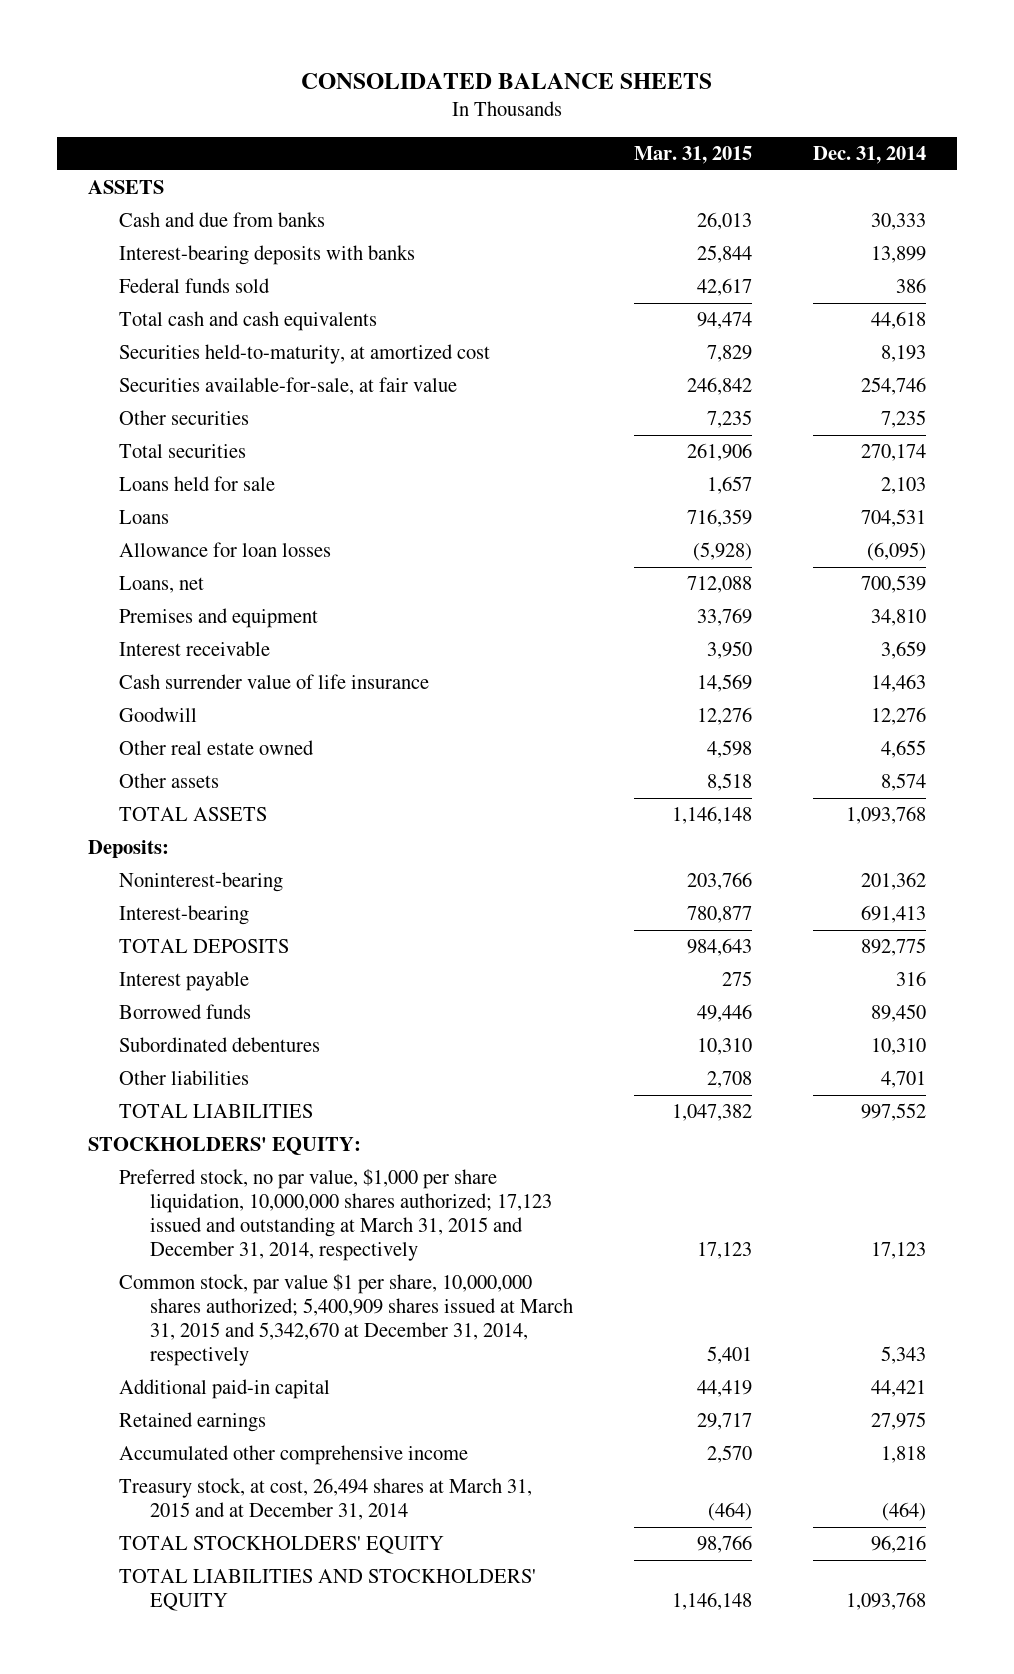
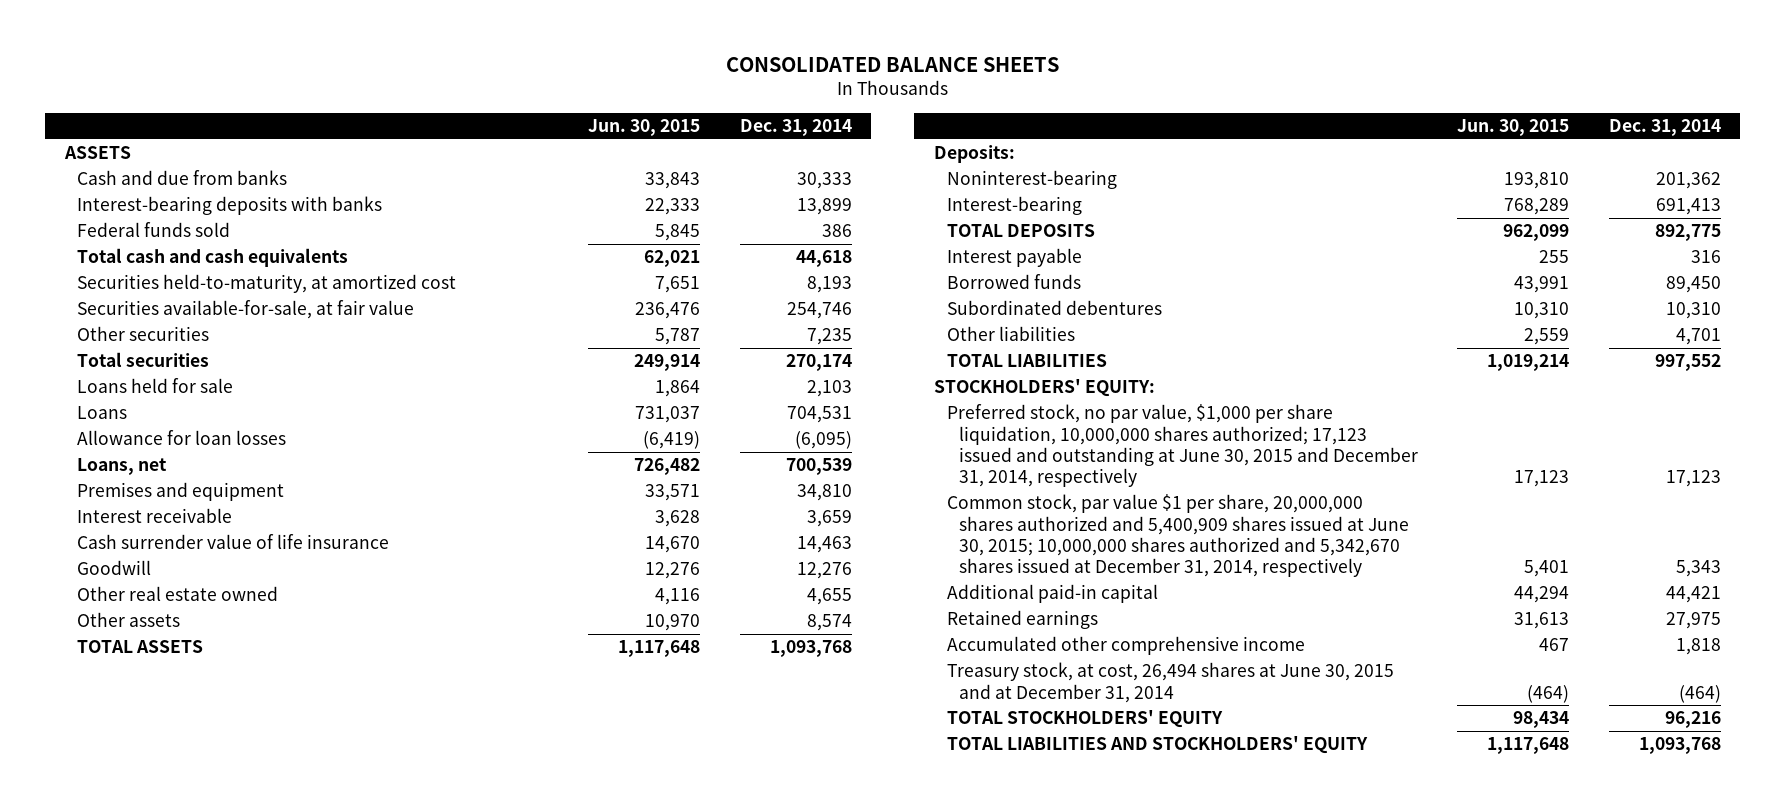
- | Mar. 31, 2015 | Dec. 31, 2014
+ | Jun. 30, 2015 | Dec. 31, 2014
- Preferred stock, no par value, $1,000 per share liquidation, 10,000,000 shares authorized; 17,123 issued and outstanding at March 31, 2015 and December 31, 2014, respectively | 17,123 | 17,123
- Common stock, par value $1 per share, 10,000,000 shares authorized; 5,400,909 shares issued at March 31, 2015 and 5,342,670 at December 31, 2014, respectively | 5,401 | 5,343
+ Preferred stock, no par value, $1,000 per share liquidation, 10,000,000 shares authorized; 17,123 issued and outstanding at June 30, 2015 and December 31, 2014, respectively | 17,123 | 17,123
+ Common stock, par value $1 per share, 20,000,000 shares authorized and 5,400,909 shares issued at June 30, 2015; 10,000,000 shares authorized and 5,342,670 shares issued at December 31, 2014, respectively | 5,401 | 5,343
- Treasury stock, at cost, 26,494 shares at March 31, 2015 and at December 31, 2014 | (464) | (464)
+ Treasury stock, at cost, 26,494 shares at June 30, 2015 and at December 31, 2014 | (464) | (464)

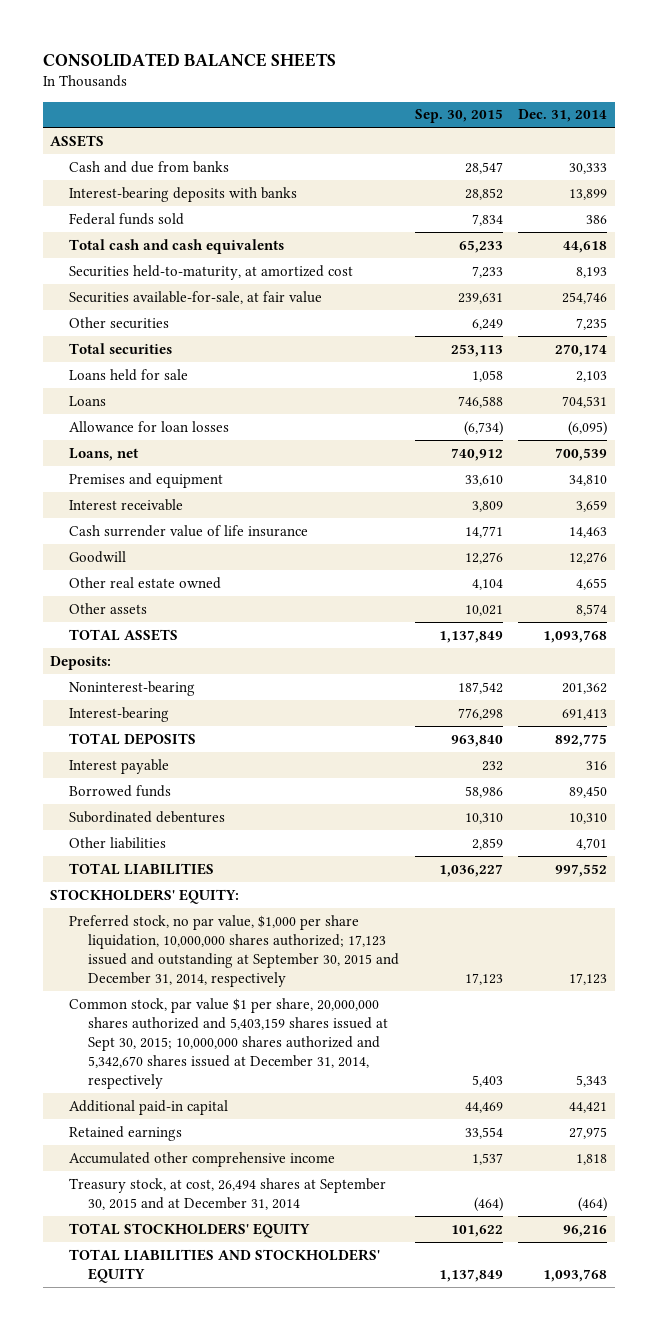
- | Jun. 30, 2015 | Dec. 31, 2014
+ | Sep. 30, 2015 | Dec. 31, 2014
- Preferred stock, no par value, $1,000 per share liquidation, 10,000,000 shares authorized; 17,123 issued and outstanding at June 30, 2015 and December 31, 2014, respectively | 17,123 | 17,123
- Common stock, par value $1 per share, 20,000,000 shares authorized and 5,400,909 shares issued at June 30, 2015; 10,000,000 shares authorized and 5,342,670 shares issued at December 31, 2014, respectively | 5,401 | 5,343
+ Preferred stock, no par value, $1,000 per share liquidation, 10,000,000 shares authorized; 17,123 issued and outstanding at September 30, 2015 and December 31, 2014, respectively | 17,123 | 17,123
+ Common stock, par value $1 per share, 20,000,000 shares authorized and 5,403,159 shares issued at Sept 30, 2015; 10,000,000 shares authorized and 5,342,670 shares issued at December 31, 2014, respectively | 5,403 | 5,343
- Treasury stock, at cost, 26,494 shares at June 30, 2015 and at December 31, 2014 | (464) | (464)
+ Treasury stock, at cost, 26,494 shares at September 30, 2015 and at December 31, 2014 | (464) | (464)

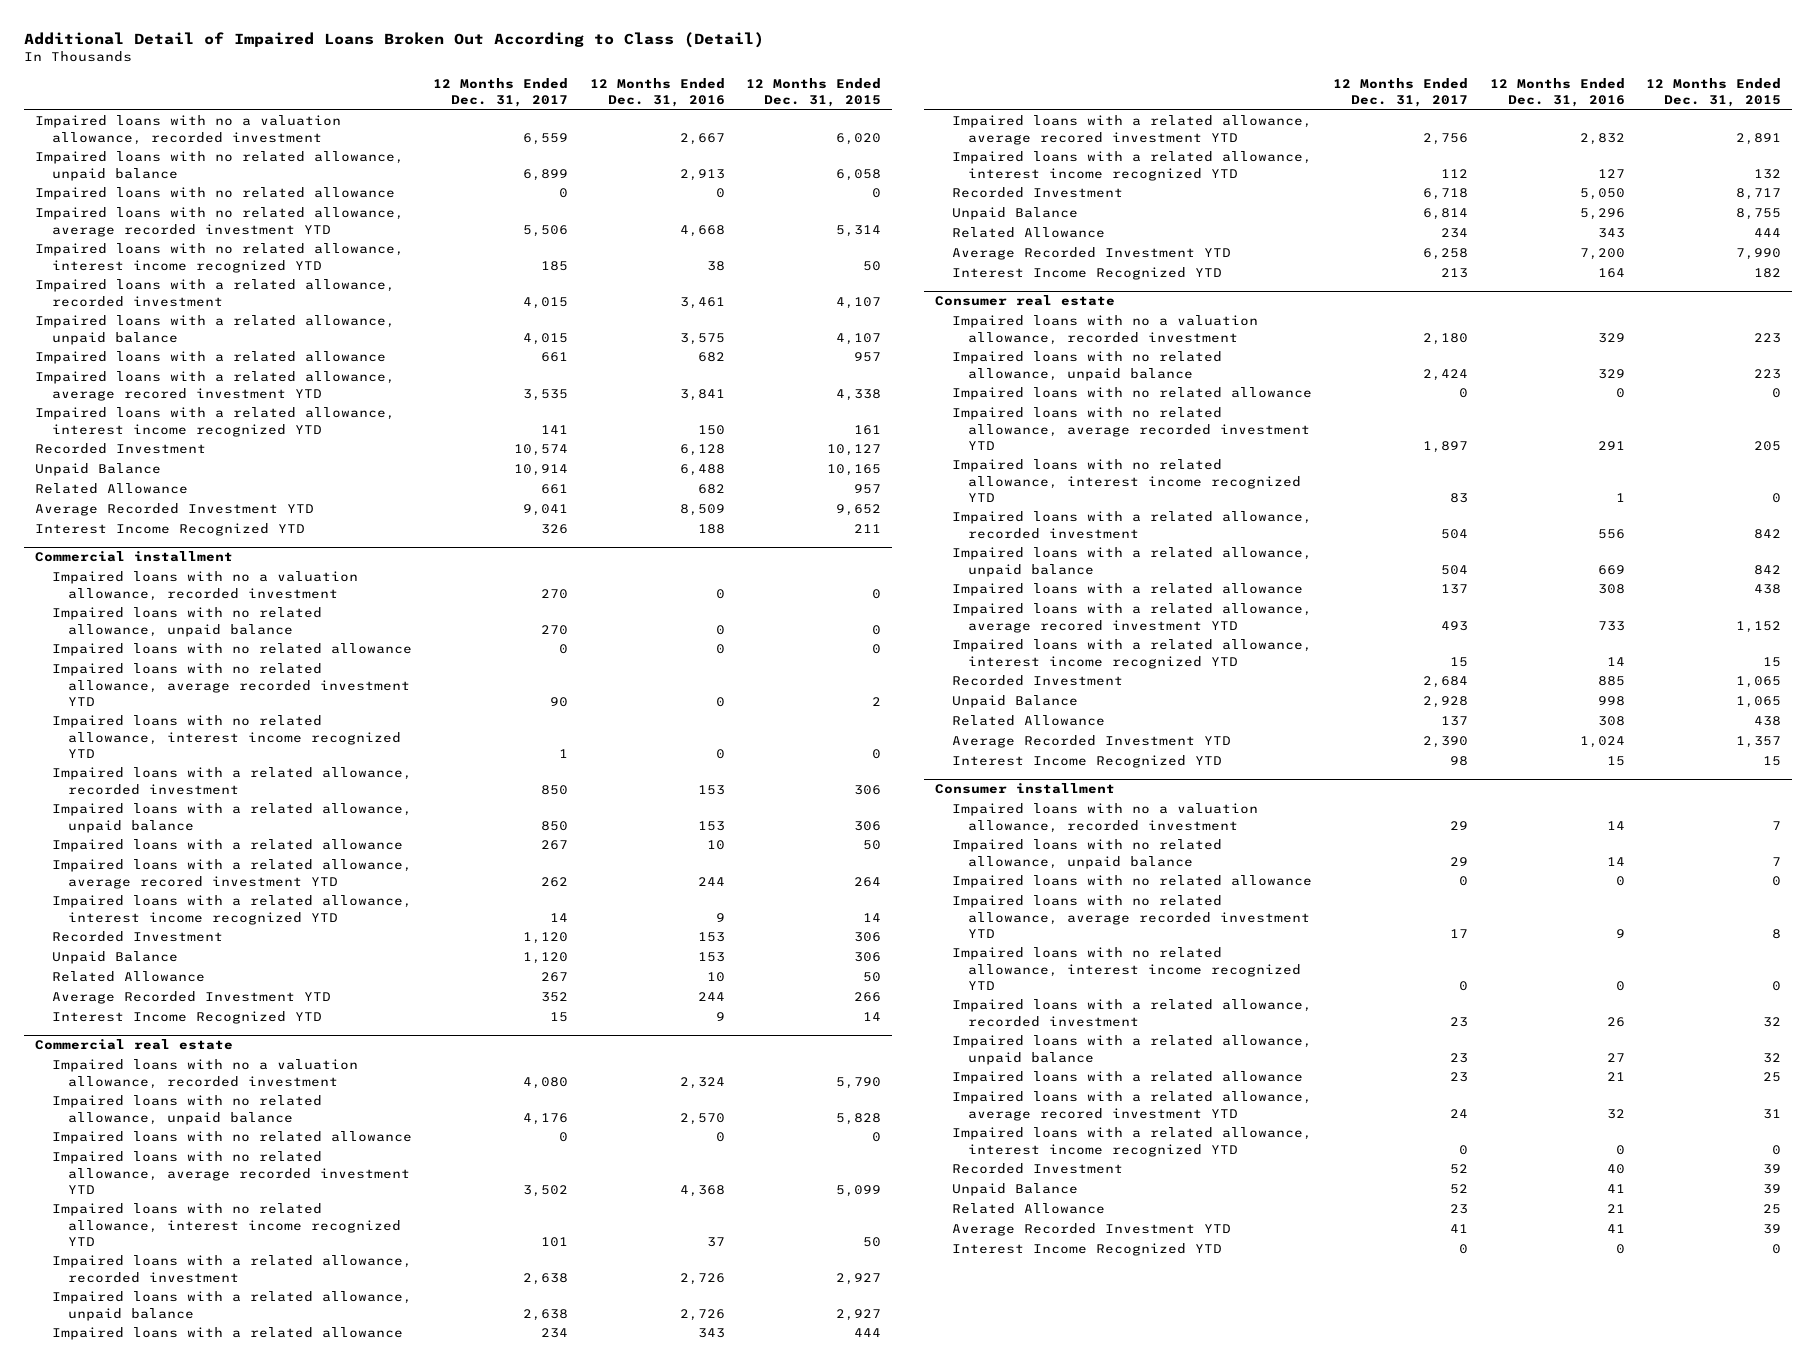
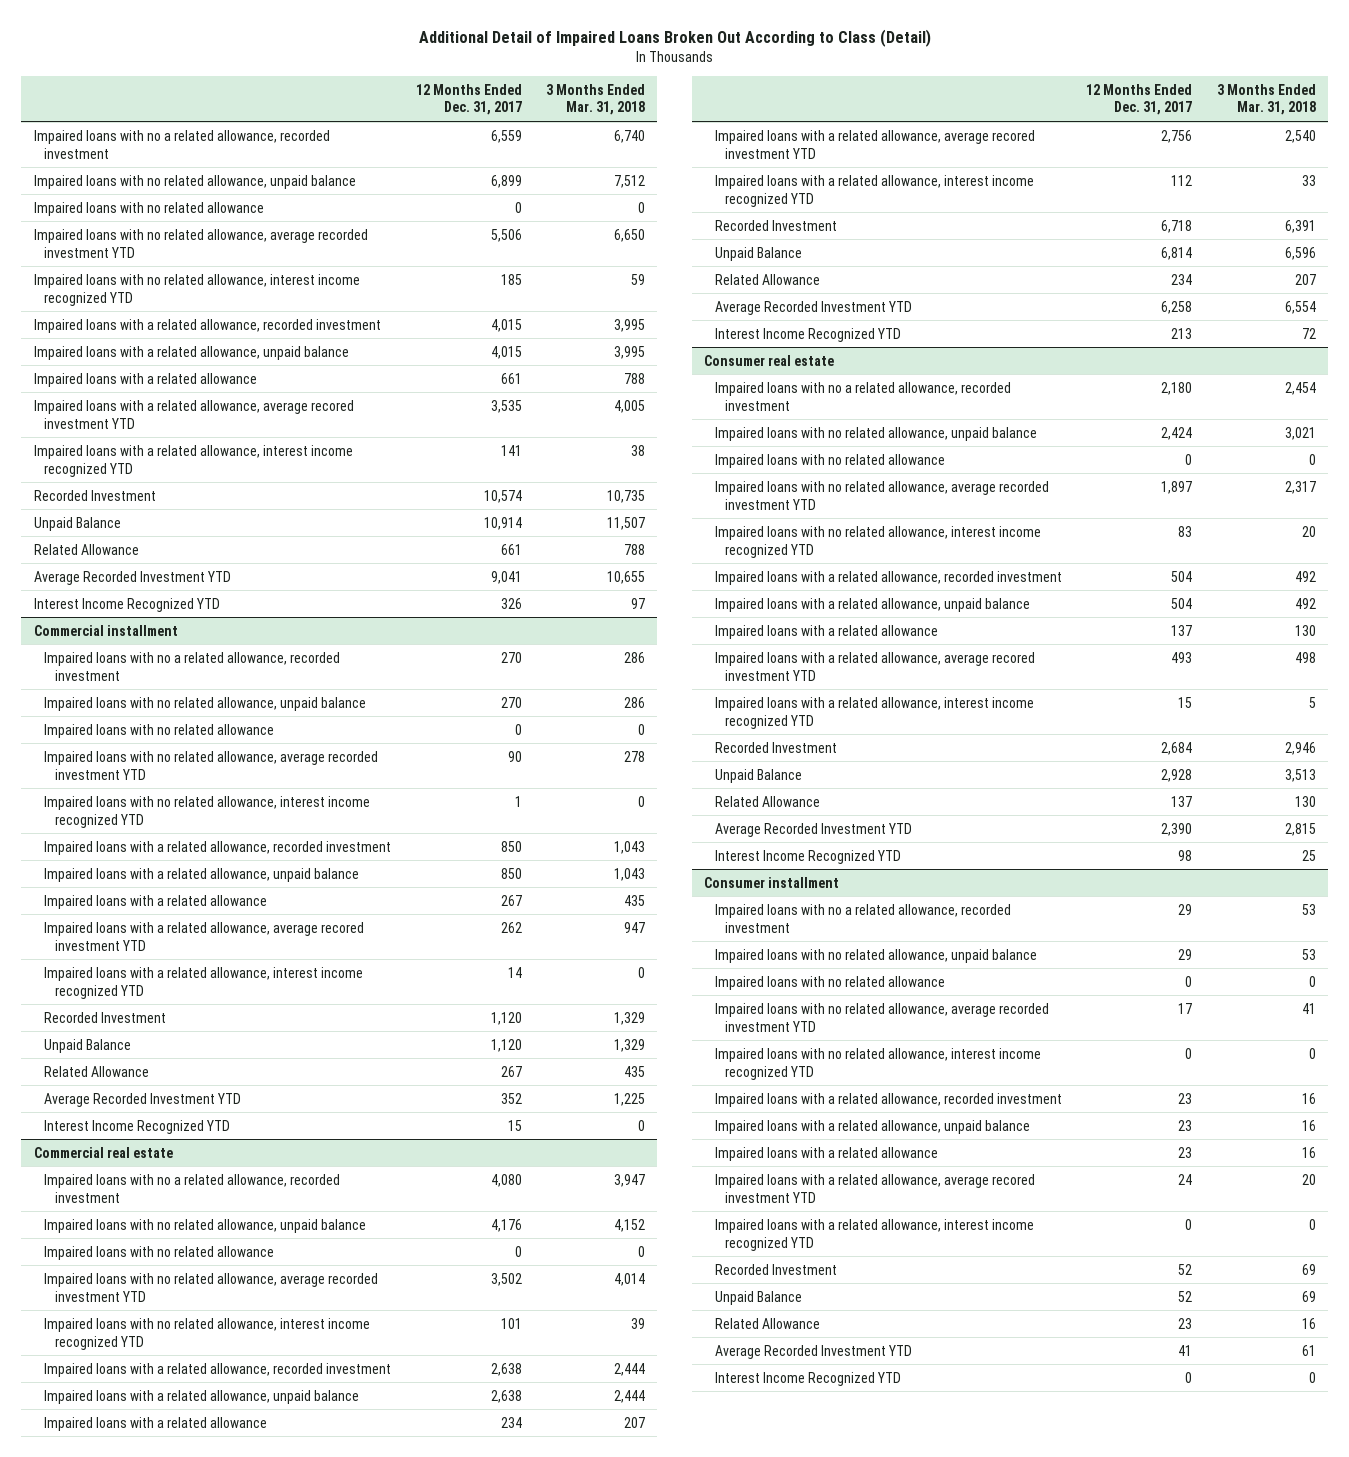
- | 12 Months Ended Dec. 31, 2017 | 12 Months Ended Dec. 31, 2016 | 12 Months Ended Dec. 31, 2015
+ | 12 Months Ended Dec. 31, 2017 | 3 Months Ended Mar. 31, 2018
- Impaired loans with no a valuation allowance, recorded investment | 6,559 | 2,667 | 6,020
+ Impaired loans with no a related allowance, recorded investment | 6,559 | 6,740
@ Commercial installment
- Impaired loans with no a valuation allowance, recorded investment | 270 | 0 | 0
+ Impaired loans with no a related allowance, recorded investment | 270 | 286
@ Commercial real estate
- Impaired loans with no a valuation allowance, recorded investment | 4,080 | 2,324 | 5,790
+ Impaired loans with no a related allowance, recorded investment | 4,080 | 3,947
@ Consumer real estate
- Impaired loans with no a valuation allowance, recorded investment | 2,180 | 329 | 223
+ Impaired loans with no a related allowance, recorded investment | 2,180 | 2,454
@ Consumer installment
- Impaired loans with no a valuation allowance, recorded investment | 29 | 14 | 7
+ Impaired loans with no a related allowance, recorded investment | 29 | 53

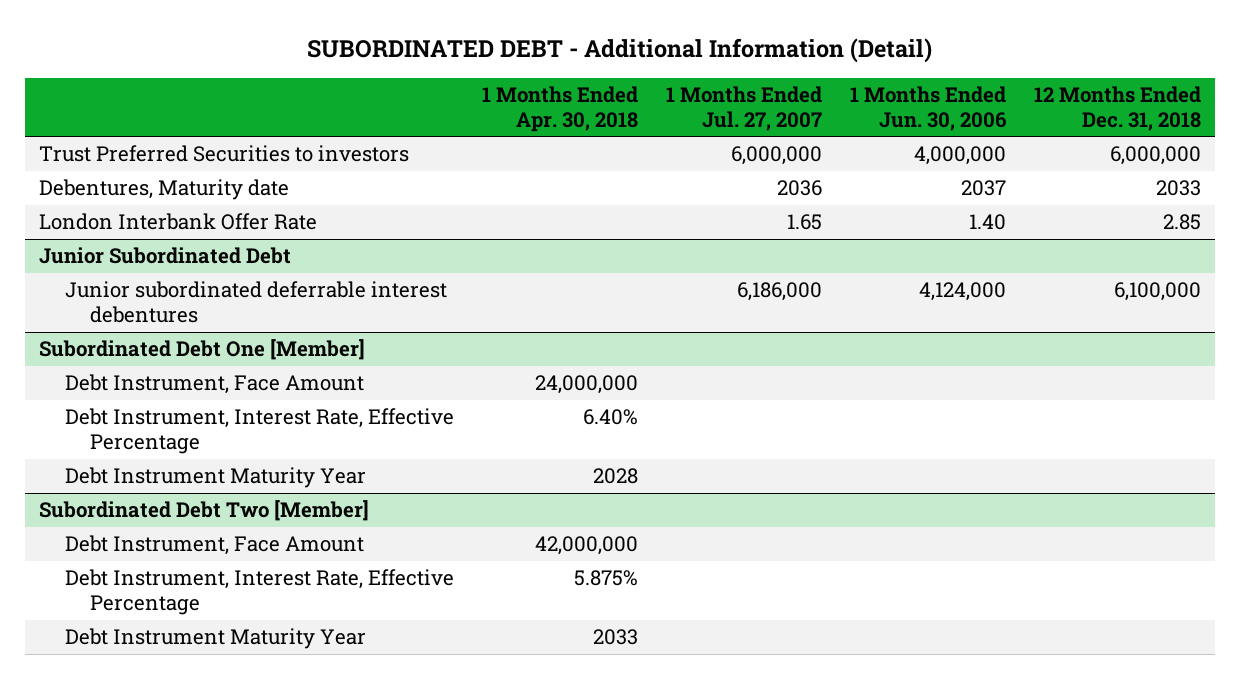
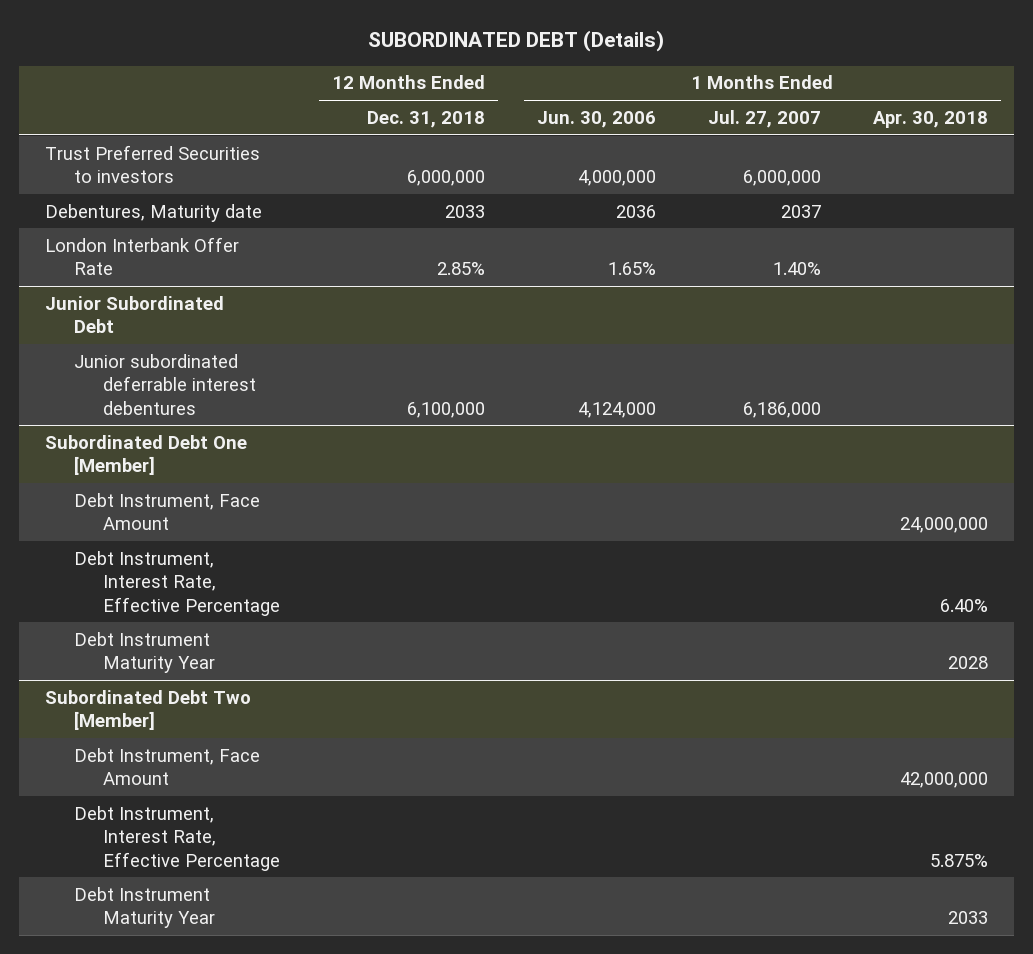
- SUBORDINATED DEBT - Additional Information (Detail)
+ SUBORDINATED DEBT (Details)
- | 1 Months Ended Apr. 30, 2018 | 1 Months Ended Jul. 27, 2007 | 1 Months Ended Jun. 30, 2006 | 12 Months Ended Dec. 31, 2018
+ | 12 Months Ended Dec. 31, 2018 | 1 Months Ended Jun. 30, 2006 | 1 Months Ended Jul. 27, 2007 | 1 Months Ended Apr. 30, 2018
- Debentures, Maturity date | | 2036 | 2037 | 2033
- London Interbank Offer Rate | | 1.65 | 1.40 | 2.85
+ Debentures, Maturity date | 2033 | 2036 | 2037 |
+ London Interbank Offer Rate | 2.85% | 1.65% | 1.40% |

